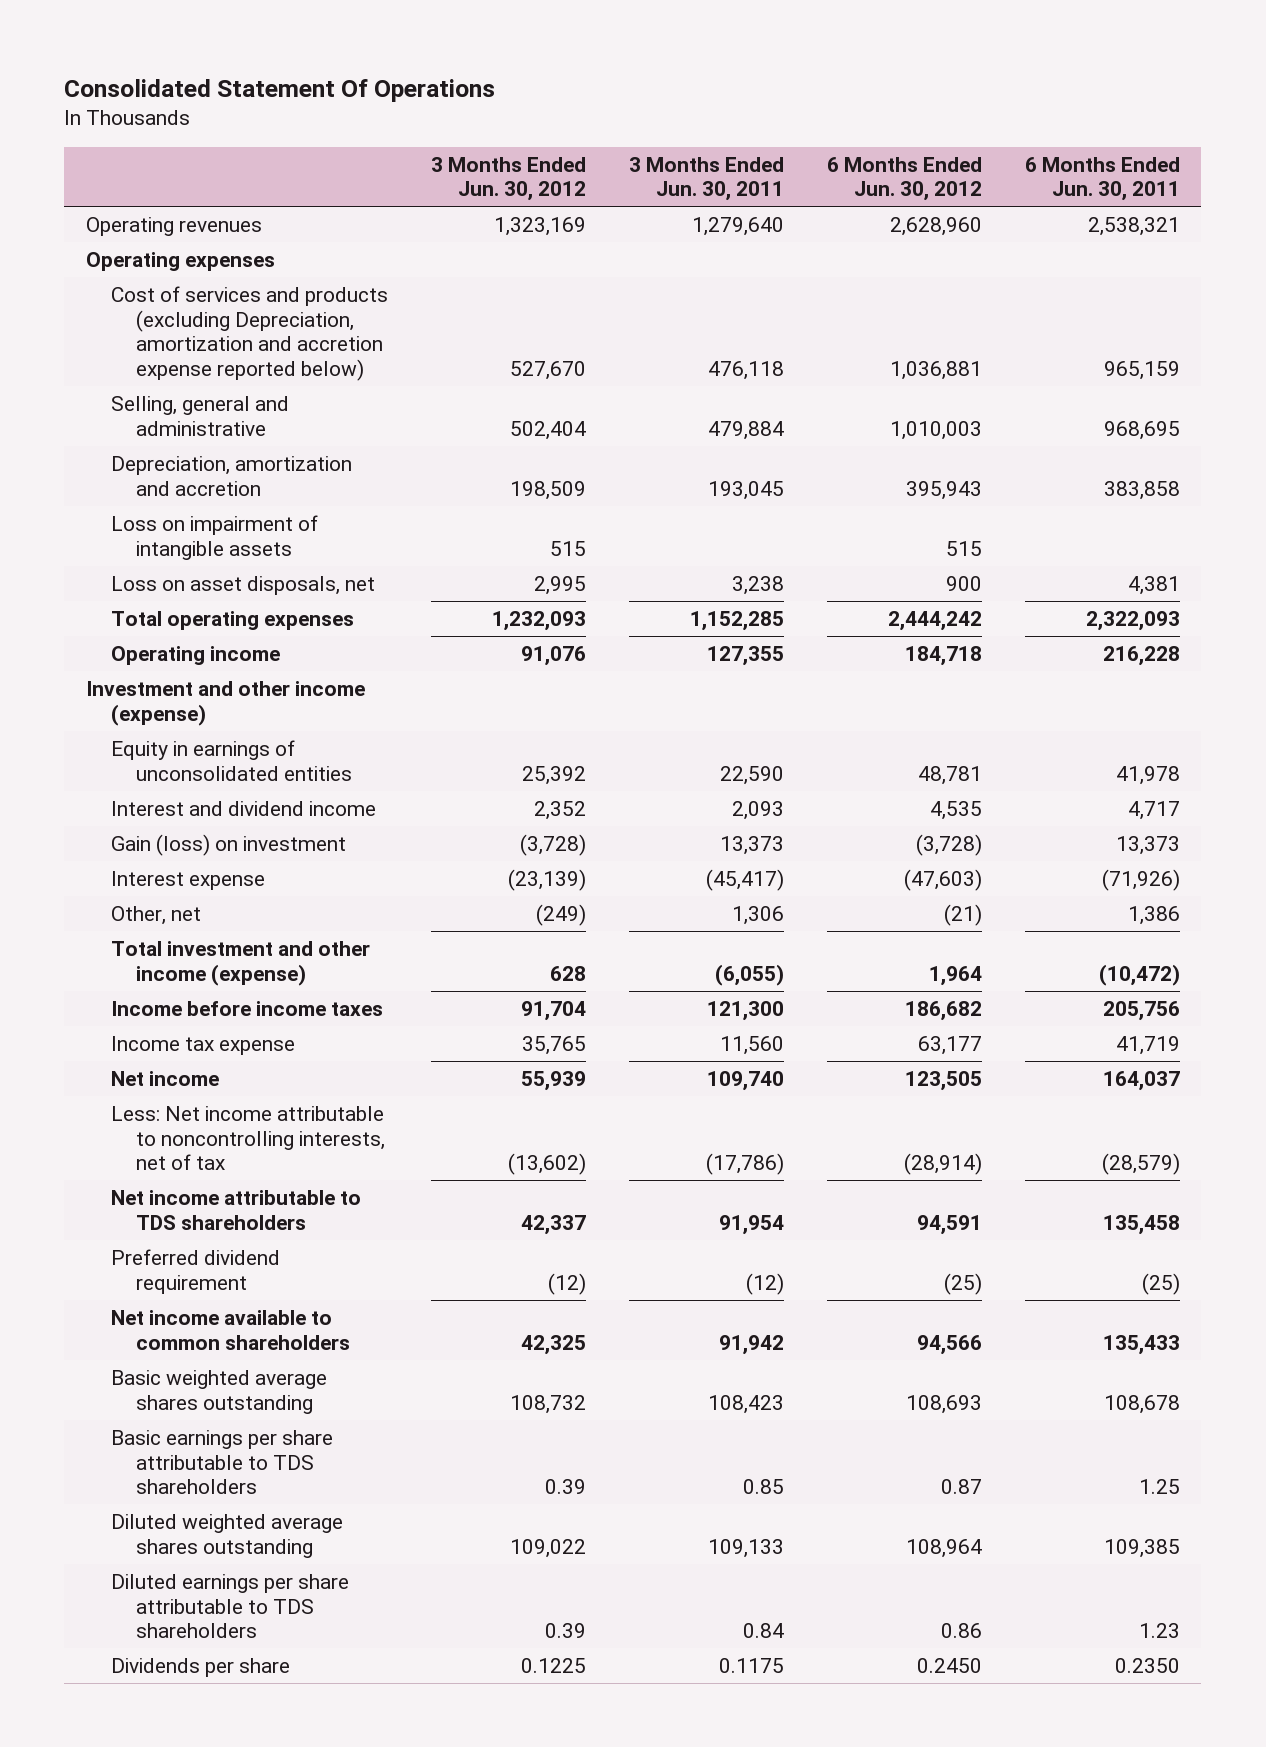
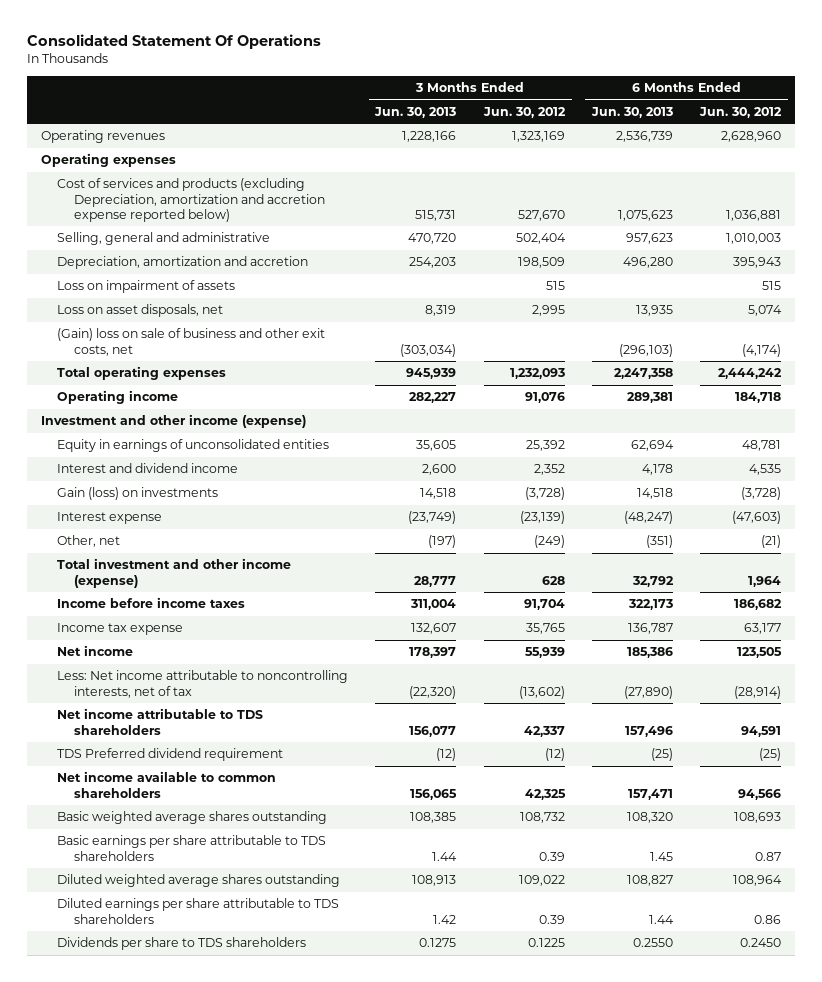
- | 3 Months Ended Jun. 30, 2012 | 3 Months Ended Jun. 30, 2011 | 6 Months Ended Jun. 30, 2012 | 6 Months Ended Jun. 30, 2011
+ | 3 Months Ended Jun. 30, 2013 | 3 Months Ended Jun. 30, 2012 | 6 Months Ended Jun. 30, 2013 | 6 Months Ended Jun. 30, 2012
- Loss on impairment of intangible assets | 515 | | 515 |
- Loss on asset disposals, net | 2,995 | 3,238 | 900 | 4,381
+ Loss on impairment of assets | | 515 | | 515
+ Loss on asset disposals, net | 8,319 | 2,995 | 13,935 | 5,074
+ (Gain) loss on sale of business and other exit costs, net | (303,034) | | (296,103) | (4,174)
- Gain (loss) on investment | (3,728) | 13,373 | (3,728) | 13,373
+ Gain (loss) on investments | 14,518 | (3,728) | 14,518 | (3,728)
- Preferred dividend requirement | (12) | (12) | (25) | (25)
+ TDS Preferred dividend requirement | (12) | (12) | (25) | (25)
- Dividends per share | 0.1225 | 0.1175 | 0.2450 | 0.2350
+ Dividends per share to TDS shareholders | 0.1275 | 0.1225 | 0.2550 | 0.2450

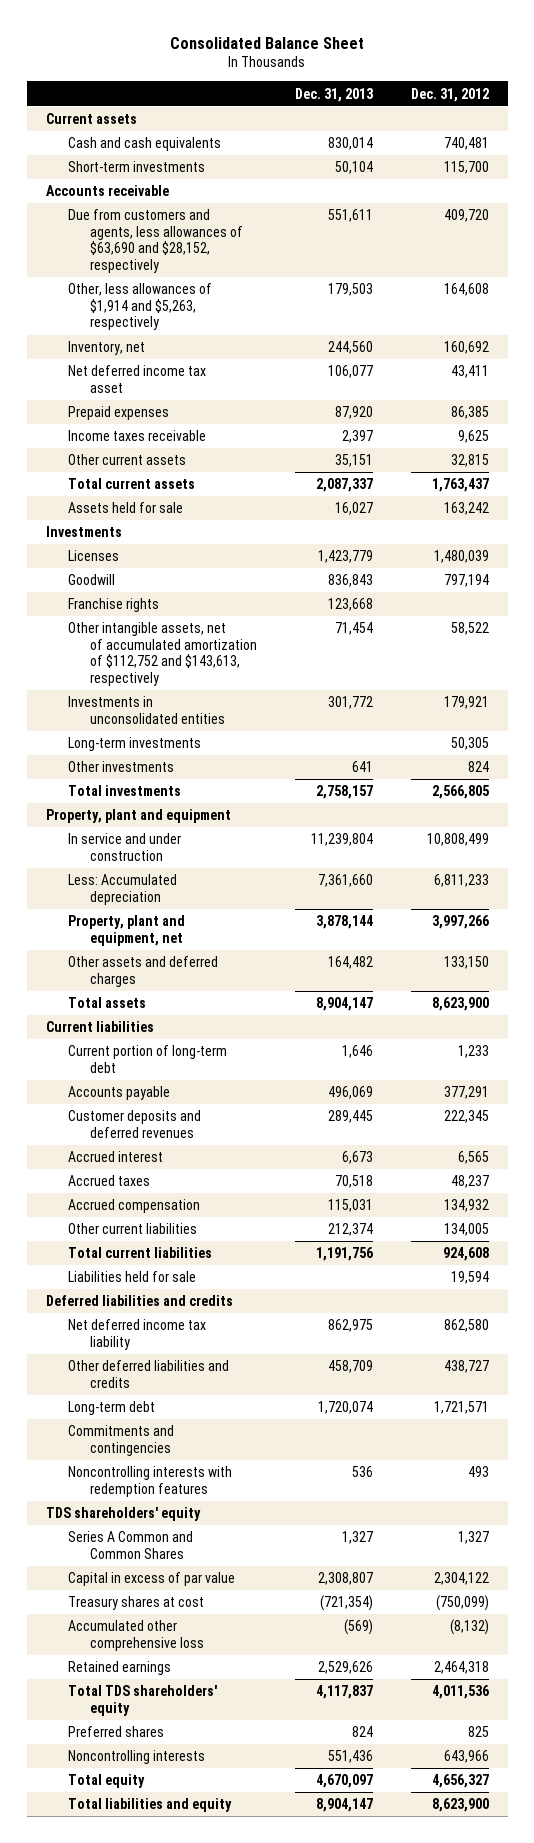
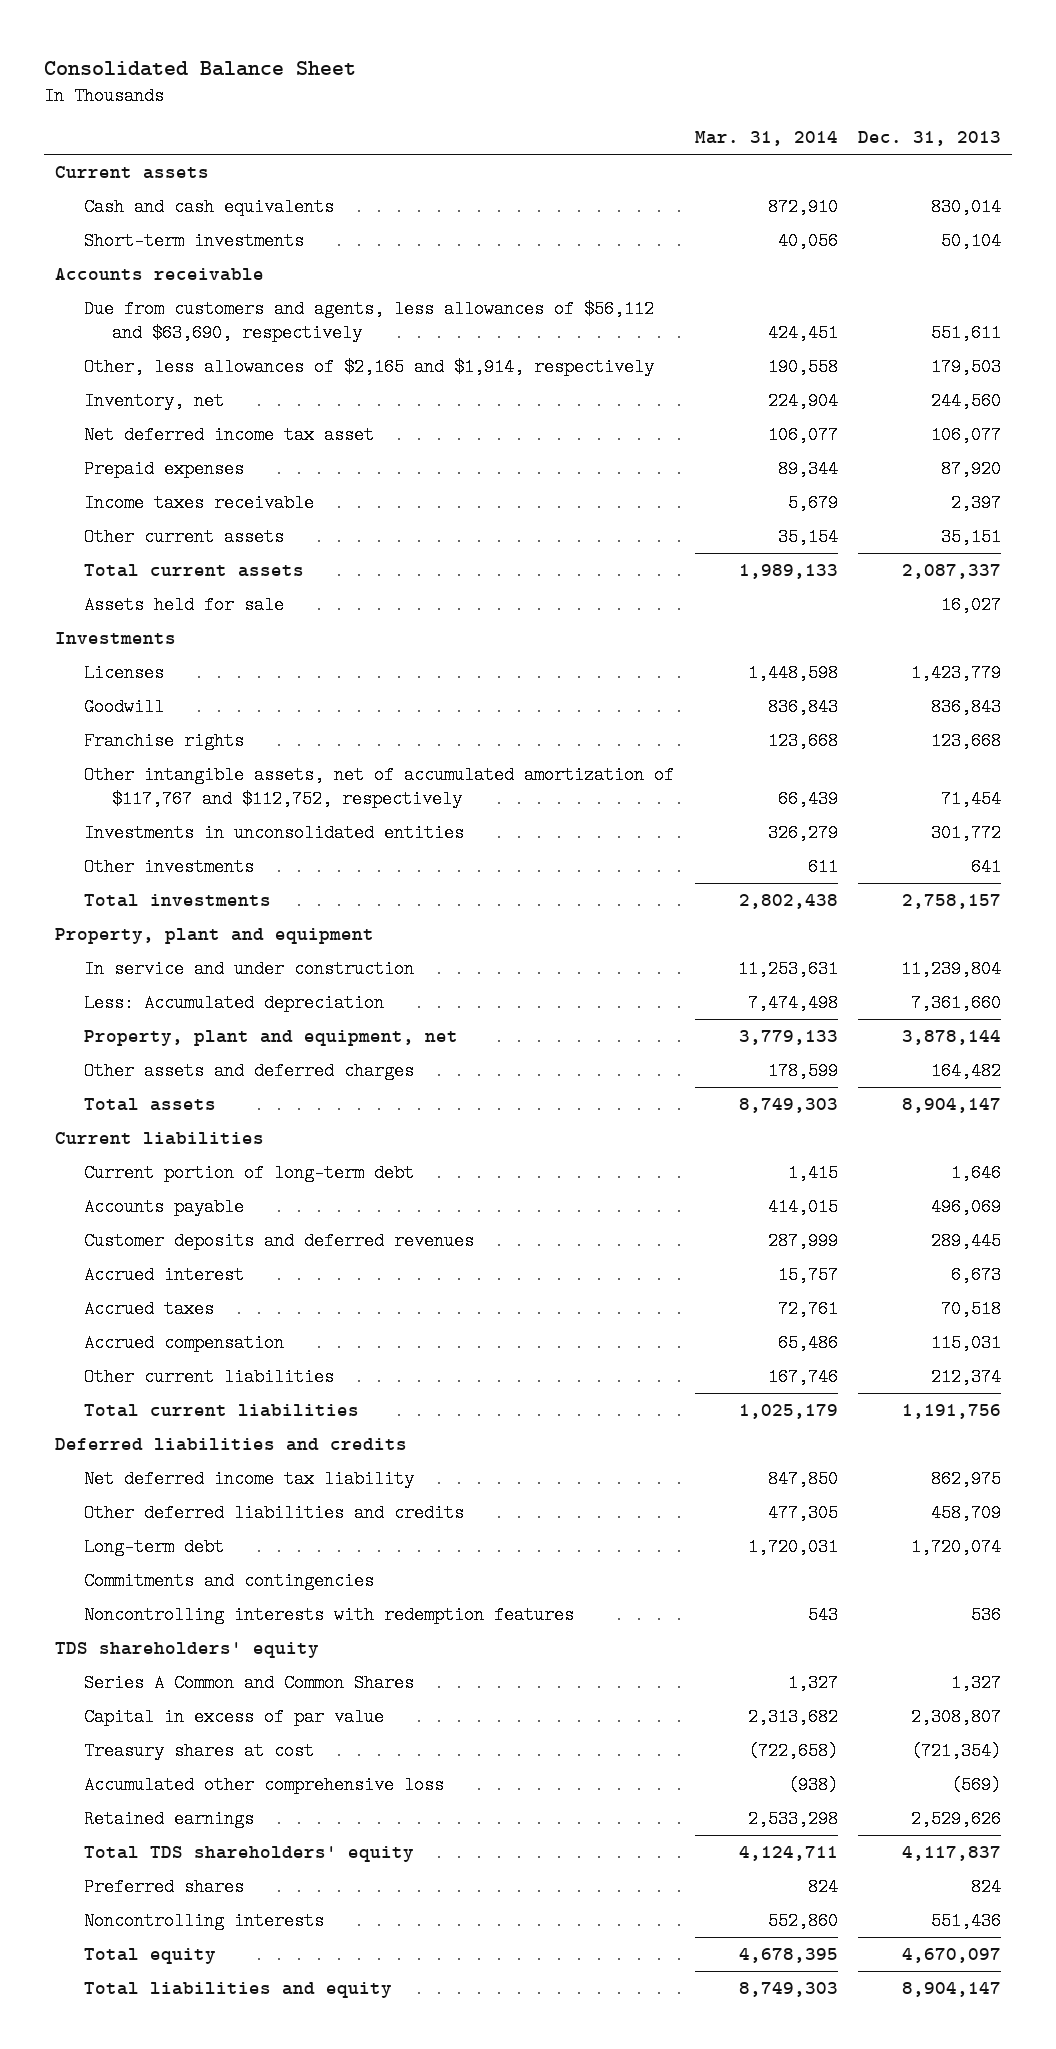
- | Dec. 31, 2013 | Dec. 31, 2012
+ | Mar. 31, 2014 | Dec. 31, 2013
- Due from customers and agents, less allowances of $63,690 and $28,152, respectively | 551,611 | 409,720
- Other, less allowances of $1,914 and $5,263, respectively | 179,503 | 164,608
+ Due from customers and agents, less allowances of $56,112 and $63,690, respectively | 424,451 | 551,611
+ Other, less allowances of $2,165 and $1,914, respectively | 190,558 | 179,503
- Other intangible assets, net of accumulated amortization of $112,752 and $143,613, respectively | 71,454 | 58,522
+ Other intangible assets, net of accumulated amortization of $117,767 and $112,752, respectively | 66,439 | 71,454
- Long-term investments | | 50,305
- Liabilities held for sale | | 19,594

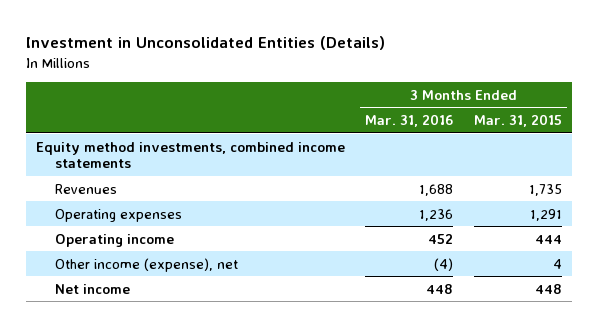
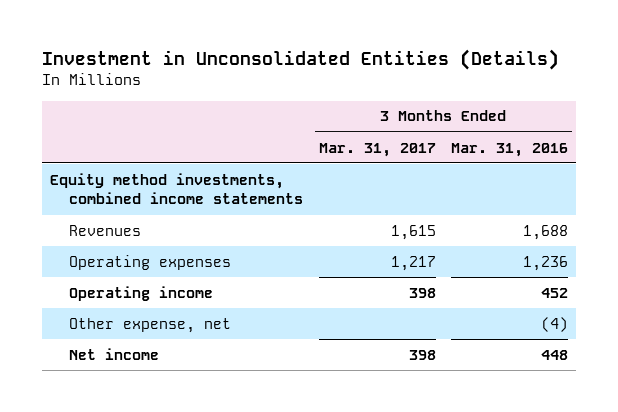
- | 3 Months Ended Mar. 31, 2016 | 3 Months Ended Mar. 31, 2015
+ | 3 Months Ended Mar. 31, 2017 | 3 Months Ended Mar. 31, 2016
- Other income (expense), net | (4) | 4
+ Other expense, net | | (4)

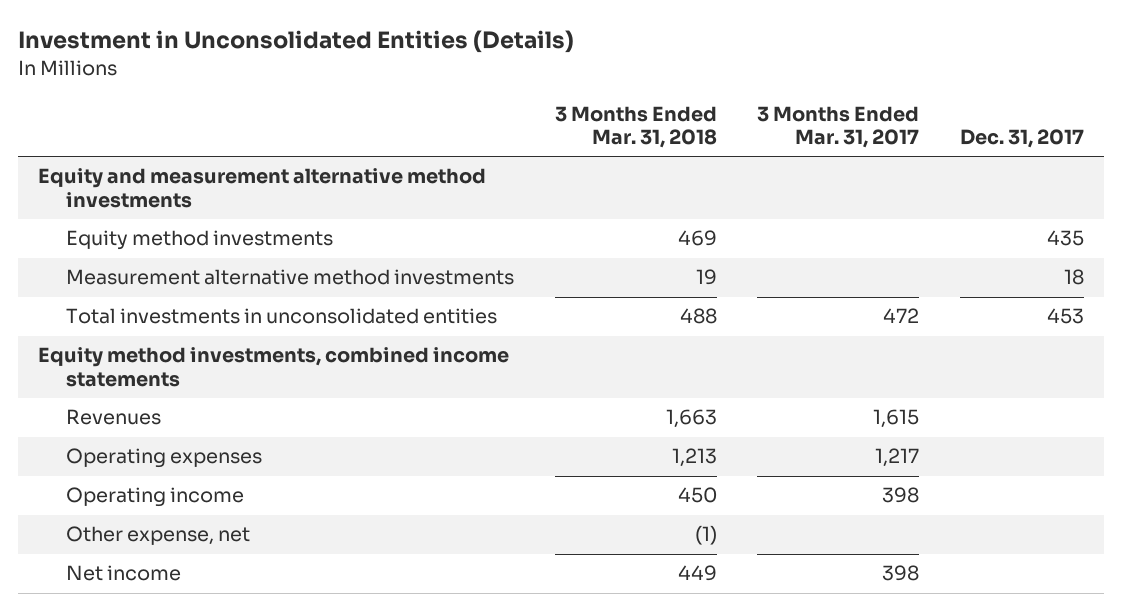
- | 3 Months Ended Mar. 31, 2017 | 3 Months Ended Mar. 31, 2016
+ | 3 Months Ended Mar. 31, 2018 | 3 Months Ended Mar. 31, 2017 | Dec. 31, 2017
+ Equity and measurement alternative method investments
+ Equity method investments | 469 | | 435
+ Measurement alternative method investments | 19 | | 18
+ Total investments in unconsolidated entities | 488 | 472 | 453

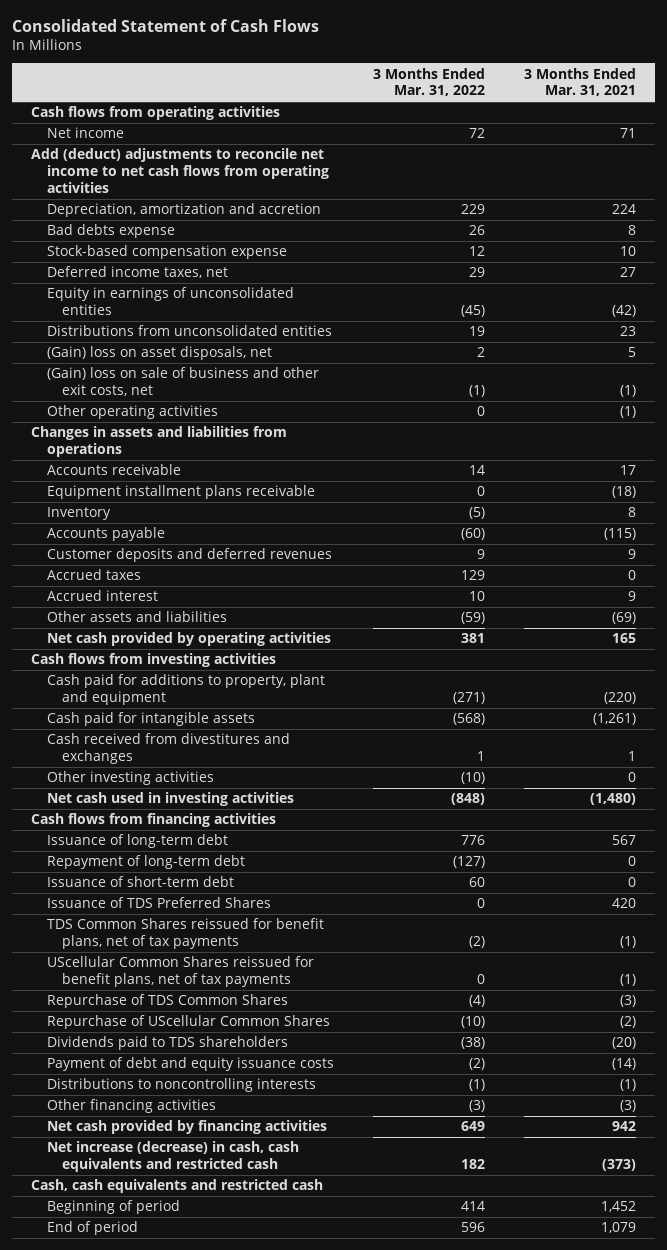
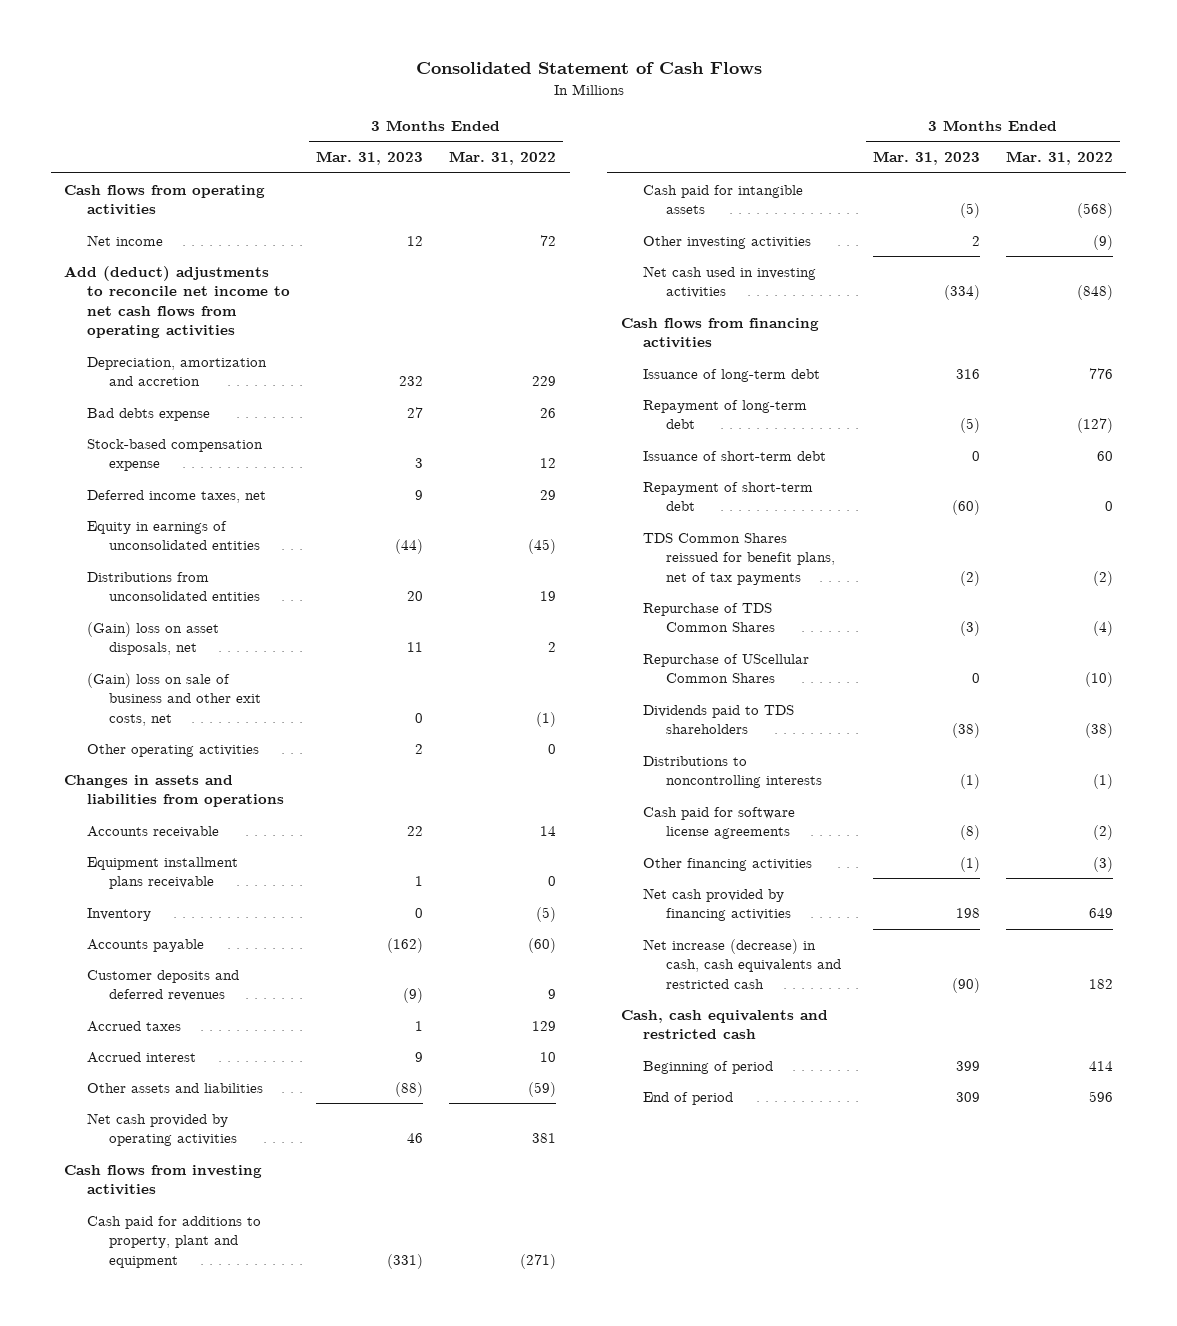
- | 3 Months Ended Mar. 31, 2022 | 3 Months Ended Mar. 31, 2021
+ | 3 Months Ended Mar. 31, 2023 | 3 Months Ended Mar. 31, 2022
- Cash received from divestitures and exchanges | 1 | 1
- Other investing activities | (10) | 0
+ Other investing activities | 2 | (9)
- Issuance of TDS Preferred Shares | 0 | 420
+ Repayment of short-term debt | (60) | 0
- UScellular Common Shares reissued for benefit plans, net of tax payments | 0 | (1)
- Payment of debt and equity issuance costs | (2) | (14)
+ Cash paid for software license agreements | (8) | (2)

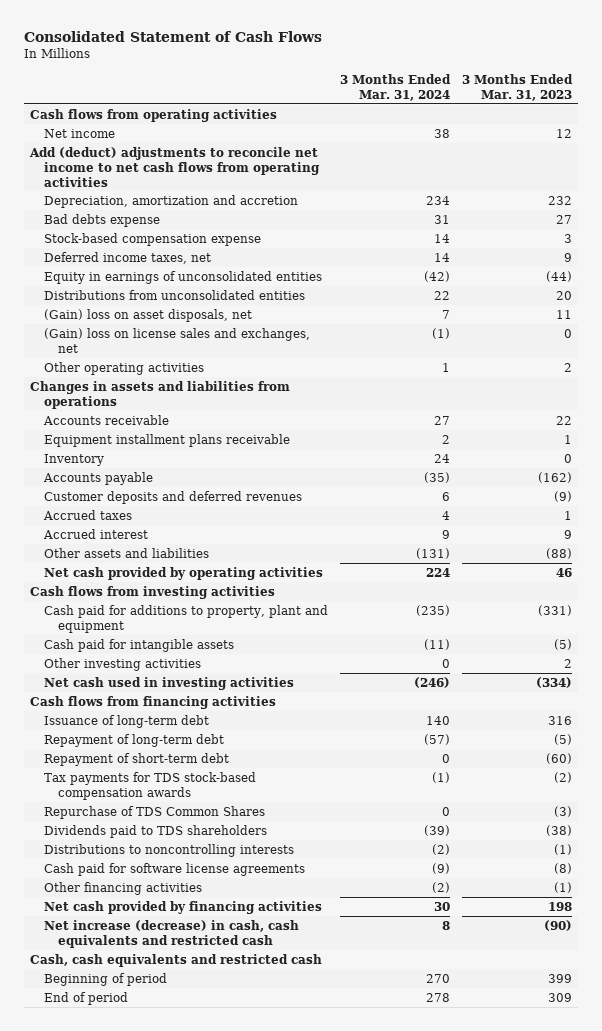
- | 3 Months Ended Mar. 31, 2023 | 3 Months Ended Mar. 31, 2022
+ | 3 Months Ended Mar. 31, 2024 | 3 Months Ended Mar. 31, 2023
- (Gain) loss on sale of business and other exit costs, net | 0 | (1)
+ (Gain) loss on license sales and exchanges, net | (1) | 0
- Issuance of short-term debt | 0 | 60
- TDS Common Shares reissued for benefit plans, net of tax payments | (2) | (2)
+ Tax payments for TDS stock-based compensation awards | (1) | (2)
- Repurchase of UScellular Common Shares | 0 | (10)

